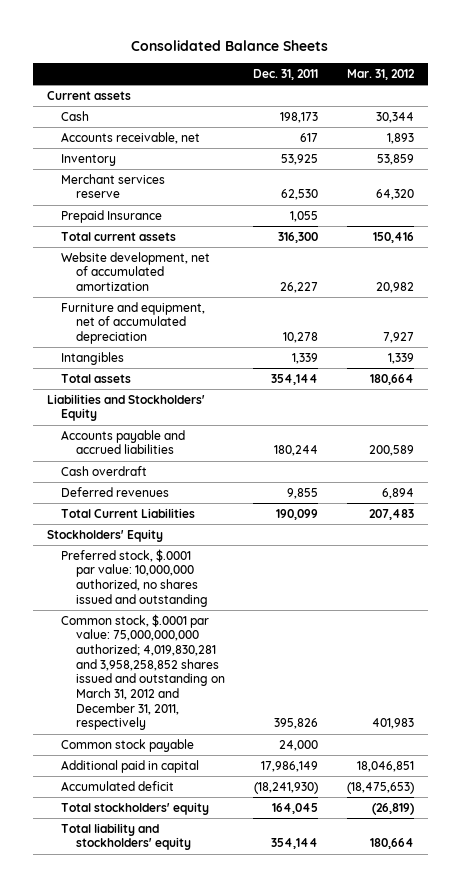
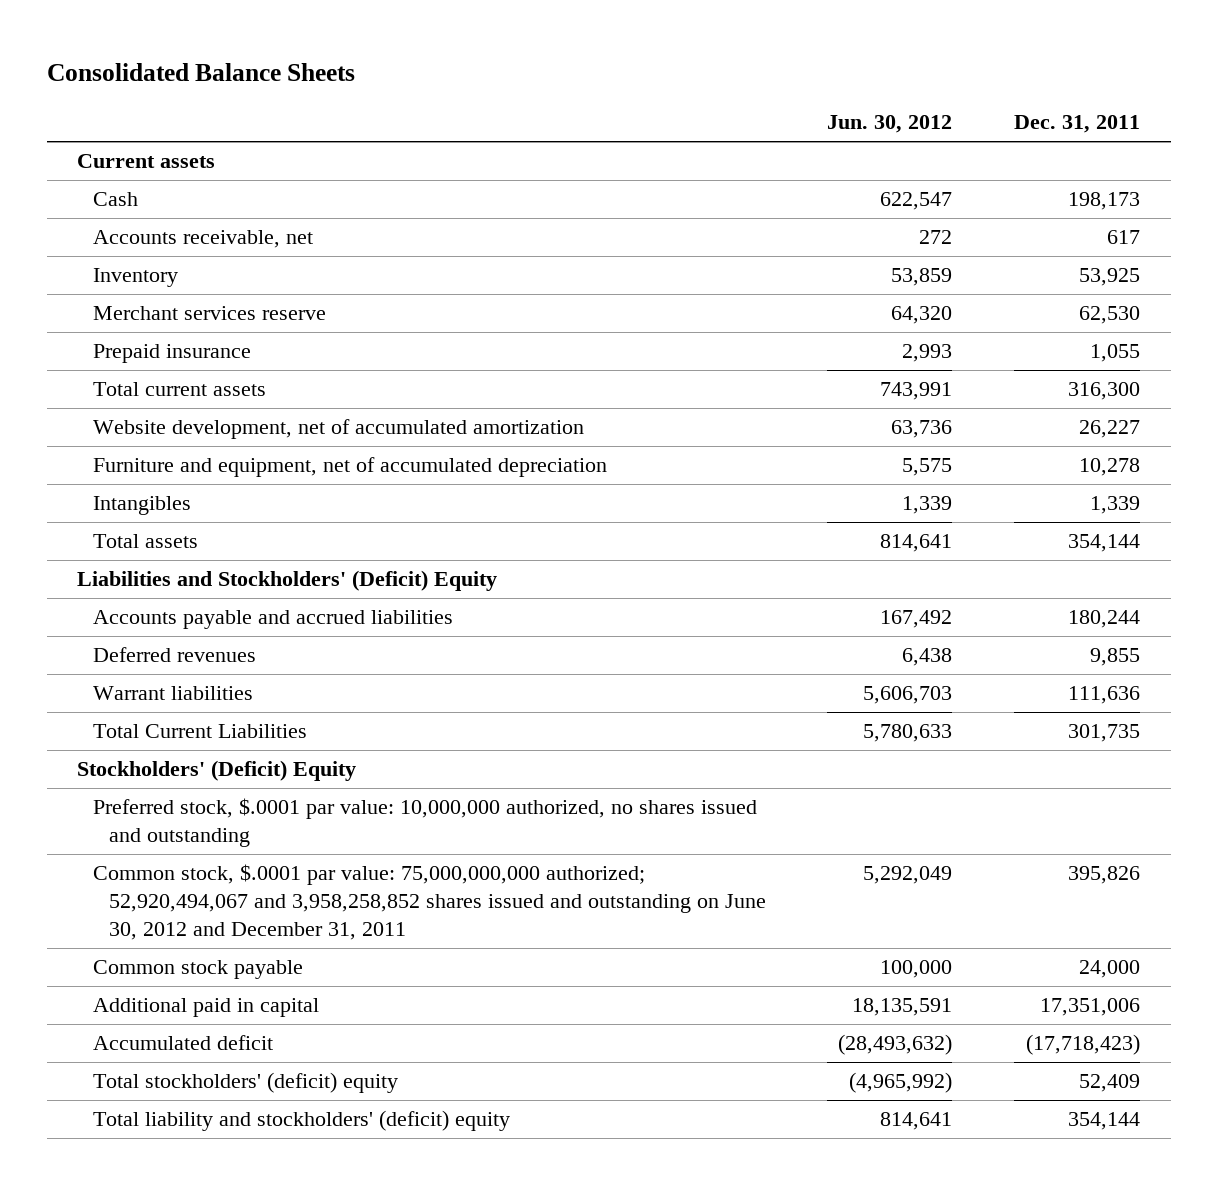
- | Dec. 31, 2011 | Mar. 31, 2012
+ | Jun. 30, 2012 | Dec. 31, 2011
- Prepaid Insurance | 1,055 |
+ Prepaid insurance | 2,993 | 1,055
- Liabilities and Stockholders' Equity
+ Liabilities and Stockholders' (Deficit) Equity
- Cash overdraft
- Total Current Liabilities | 190,099 | 207,483
- Stockholders' Equity
+ Warrant liabilities | 5,606,703 | 111,636
+ Total Current Liabilities | 5,780,633 | 301,735
+ Stockholders' (Deficit) Equity
- Common stock, $.0001 par value: 75,000,000,000 authorized; 4,019,830,281 and 3,958,258,852 shares issued and outstanding on March 31, 2012 and December 31, 2011, respectively | 395,826 | 401,983
+ Common stock, $.0001 par value: 75,000,000,000 authorized; 52,920,494,067 and 3,958,258,852 shares issued and outstanding on June 30, 2012 and December 31, 2011 | 5,292,049 | 395,826
- Additional paid in capital | 17,986,149 | 18,046,851
- Accumulated deficit | (18,241,930) | (18,475,653)
- Total stockholders' equity | 164,045 | (26,819)
- Total liability and stockholders' equity | 354,144 | 180,664
+ Additional paid in capital | 18,135,591 | 17,351,006
+ Accumulated deficit | (28,493,632) | (17,718,423)
+ Total stockholders' (deficit) equity | (4,965,992) | 52,409
+ Total liability and stockholders' (deficit) equity | 814,641 | 354,144

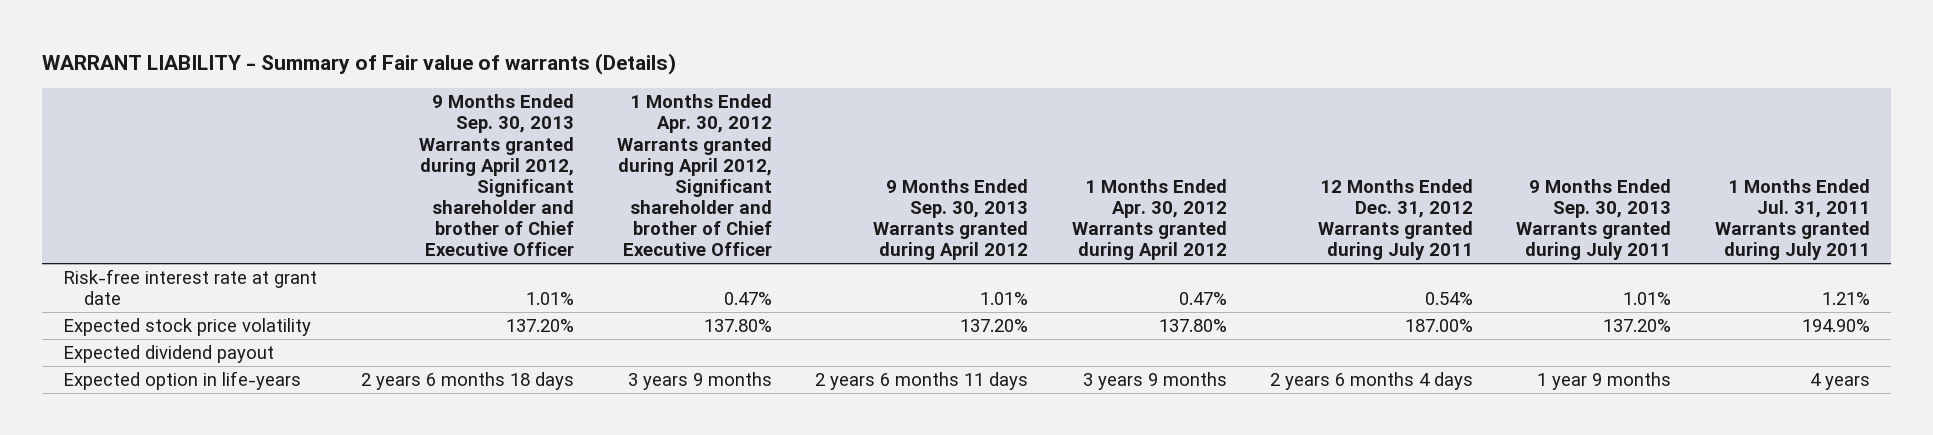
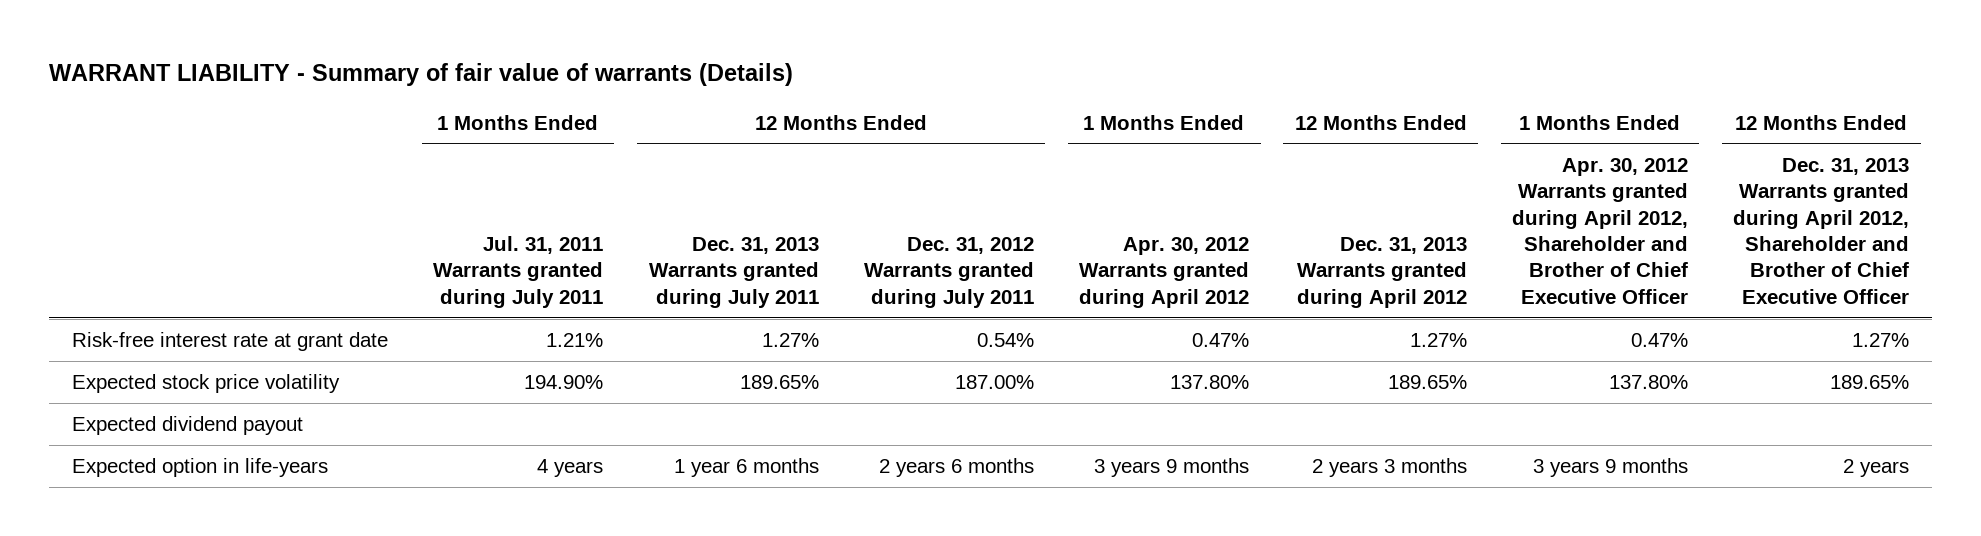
- WARRANT LIABILITY - Summary of Fair value of warrants (Details)
+ WARRANT LIABILITY - Summary of fair value of warrants (Details)
- | 9 Months Ended Sep. 30, 2013 Warrants granted during April 2012, Significant shareholder and brother of Chief Executive Officer | 1 Months Ended Apr. 30, 2012 Warrants granted during April 2012, Significant shareholder and brother of Chief Executive Officer | 9 Months Ended Sep. 30, 2013 Warrants granted during April 2012 | 1 Months Ended Apr. 30, 2012 Warrants granted during April 2012 | 12 Months Ended Dec. 31, 2012 Warrants granted during July 2011 | 9 Months Ended Sep. 30, 2013 Warrants granted during July 2011 | 1 Months Ended Jul. 31, 2011 Warrants granted during July 2011
+ | 1 Months Ended Jul. 31, 2011 Warrants granted during July 2011 | 12 Months Ended Dec. 31, 2013 Warrants granted during July 2011 | 12 Months Ended Dec. 31, 2012 Warrants granted during July 2011 | 1 Months Ended Apr. 30, 2012 Warrants granted during April 2012 | 12 Months Ended Dec. 31, 2013 Warrants granted during April 2012 | 1 Months Ended Apr. 30, 2012 Warrants granted during April 2012, Shareholder and Brother of Chief Executive Officer | 12 Months Ended Dec. 31, 2013 Warrants granted during April 2012, Shareholder and Brother of Chief Executive Officer
- Expected option in life-years | 2 years 6 months 18 days | 3 years 9 months | 2 years 6 months 11 days | 3 years 9 months | 2 years 6 months 4 days | 1 year 9 months | 4 years
+ Expected option in life-years | 4 years | 1 year 6 months | 2 years 6 months | 3 years 9 months | 2 years 3 months | 3 years 9 months | 2 years

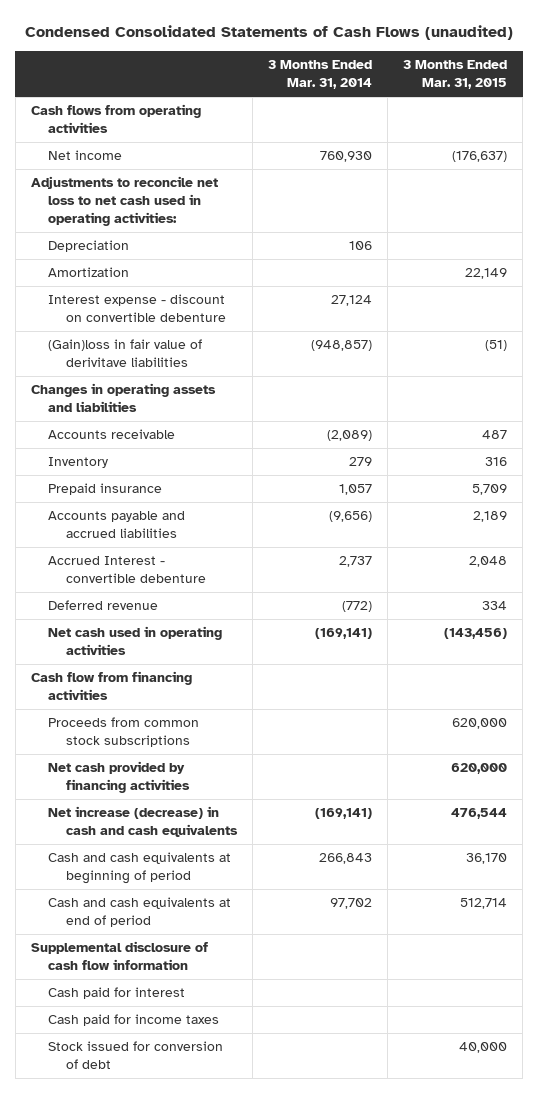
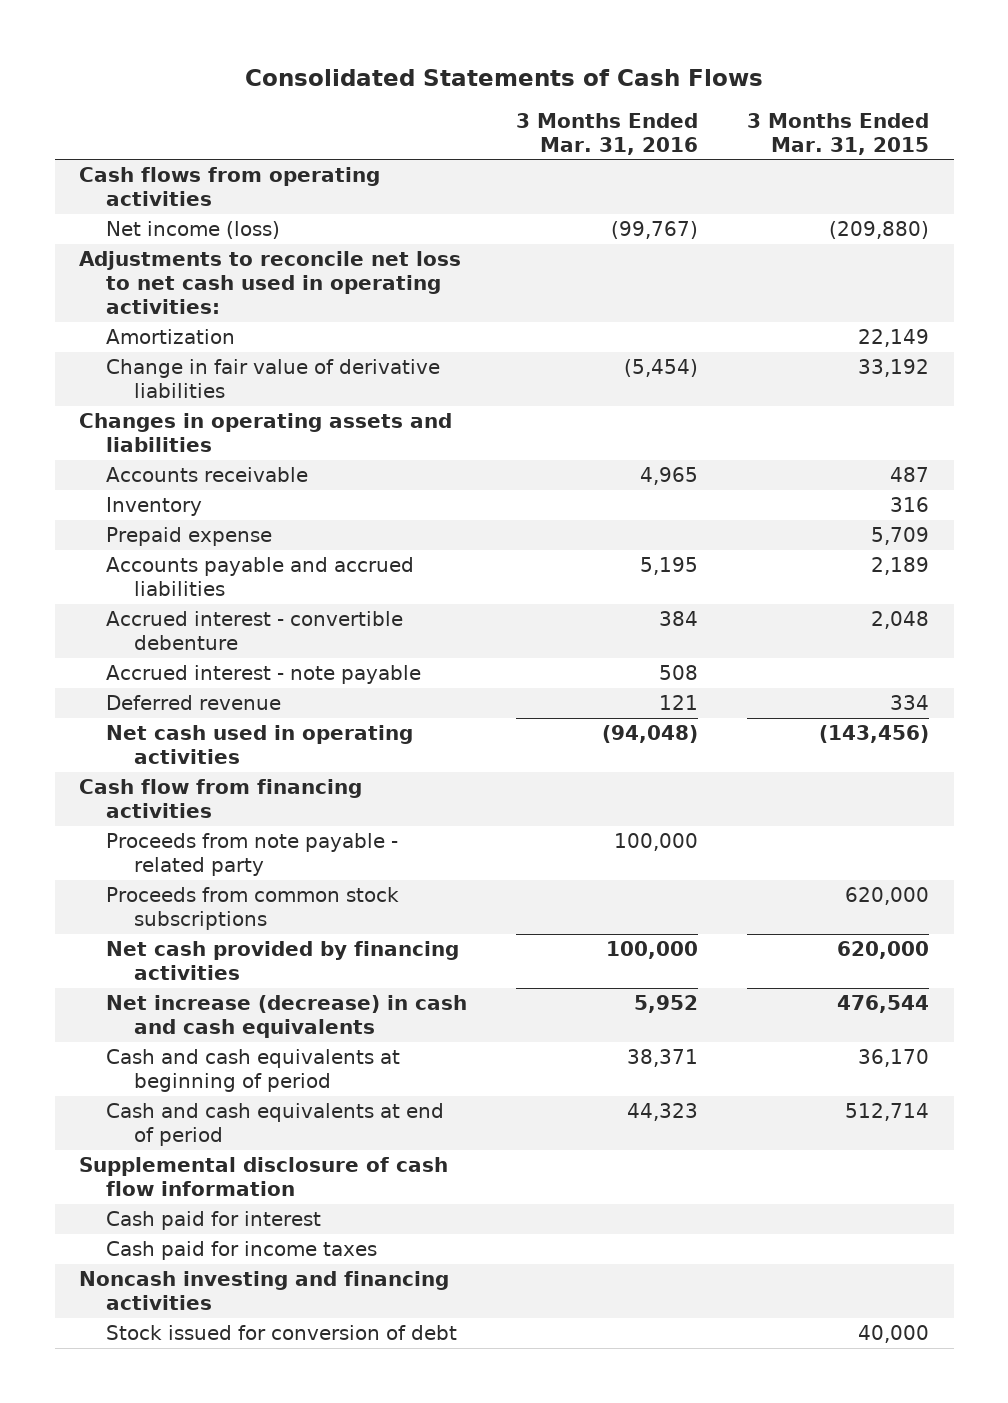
- Condensed Consolidated Statements of Cash Flows (unaudited)
+ Consolidated Statements of Cash Flows
- | 3 Months Ended Mar. 31, 2014 | 3 Months Ended Mar. 31, 2015
+ | 3 Months Ended Mar. 31, 2016 | 3 Months Ended Mar. 31, 2015
- Net income | 760,930 | (176,637)
+ Net income (loss) | (99,767) | (209,880)
- Depreciation | 106 |
- Interest expense - discount on convertible debenture | 27,124 |
- (Gain)loss in fair value of derivitave liabilities | (948,857) | (51)
+ Change in fair value of derivative liabilities | (5,454) | 33,192
- Prepaid insurance | 1,057 | 5,709
+ Prepaid expense | | 5,709
- Accrued Interest - convertible debenture | 2,737 | 2,048
+ Accrued interest - convertible debenture | 384 | 2,048
+ Accrued interest - note payable | 508 |
+ Proceeds from note payable - related party | 100,000 |
+ Noncash investing and financing activities

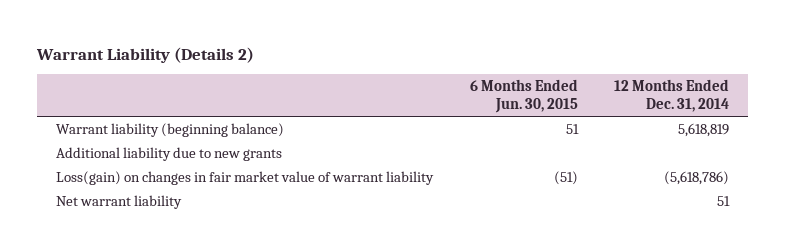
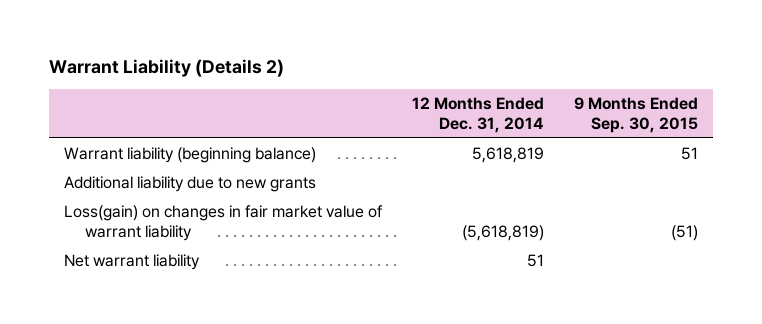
- | 6 Months Ended Jun. 30, 2015 | 12 Months Ended Dec. 31, 2014
+ | 12 Months Ended Dec. 31, 2014 | 9 Months Ended Sep. 30, 2015
- Loss(gain) on changes in fair market value of warrant liability | (51) | (5,618,786)
+ Loss(gain) on changes in fair market value of warrant liability | (5,618,819) | (51)

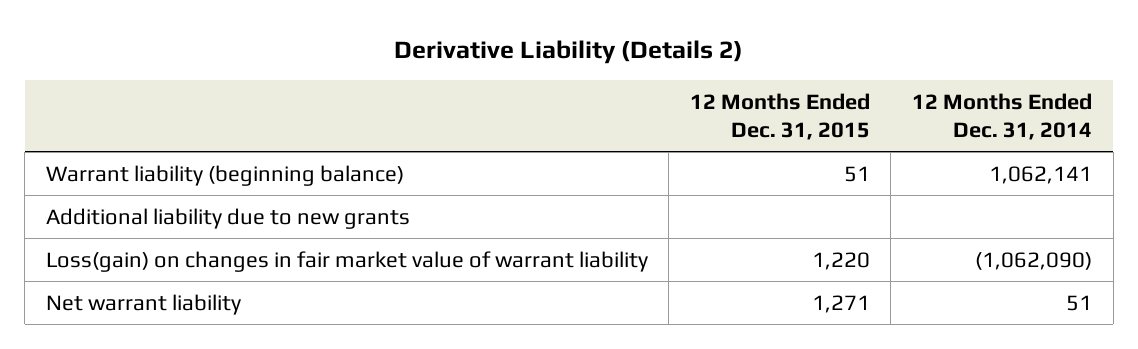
- Warrant Liability (Details 2)
+ Derivative Liability (Details 2)
- | 12 Months Ended Dec. 31, 2014 | 9 Months Ended Sep. 30, 2015
+ | 12 Months Ended Dec. 31, 2015 | 12 Months Ended Dec. 31, 2014
- Warrant liability (beginning balance) | 5,618,819 | 51
+ Warrant liability (beginning balance) | 51 | 1,062,141
- Loss(gain) on changes in fair market value of warrant liability | (5,618,819) | (51)
+ Loss(gain) on changes in fair market value of warrant liability | 1,220 | (1,062,090)

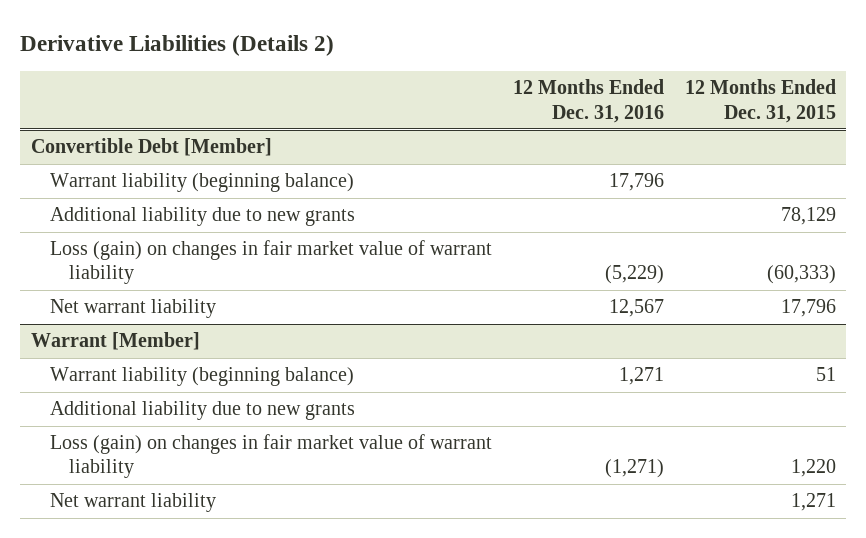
- Derivative Liability (Details 2)
+ Derivative Liabilities (Details 2)
- | 12 Months Ended Dec. 31, 2015 | 12 Months Ended Dec. 31, 2014
+ | 12 Months Ended Dec. 31, 2016 | 12 Months Ended Dec. 31, 2015
+ Convertible Debt [Member]
+ Warrant liability (beginning balance) | 17,796 |
+ Additional liability due to new grants | | 78,129
+ Loss (gain) on changes in fair market value of warrant liability | (5,229) | (60,333)
+ Net warrant liability | 12,567 | 17,796
+ Warrant [Member]
- Loss(gain) on changes in fair market value of warrant liability | 1,220 | (1,062,090)
+ Loss (gain) on changes in fair market value of warrant liability | (1,271) | 1,220

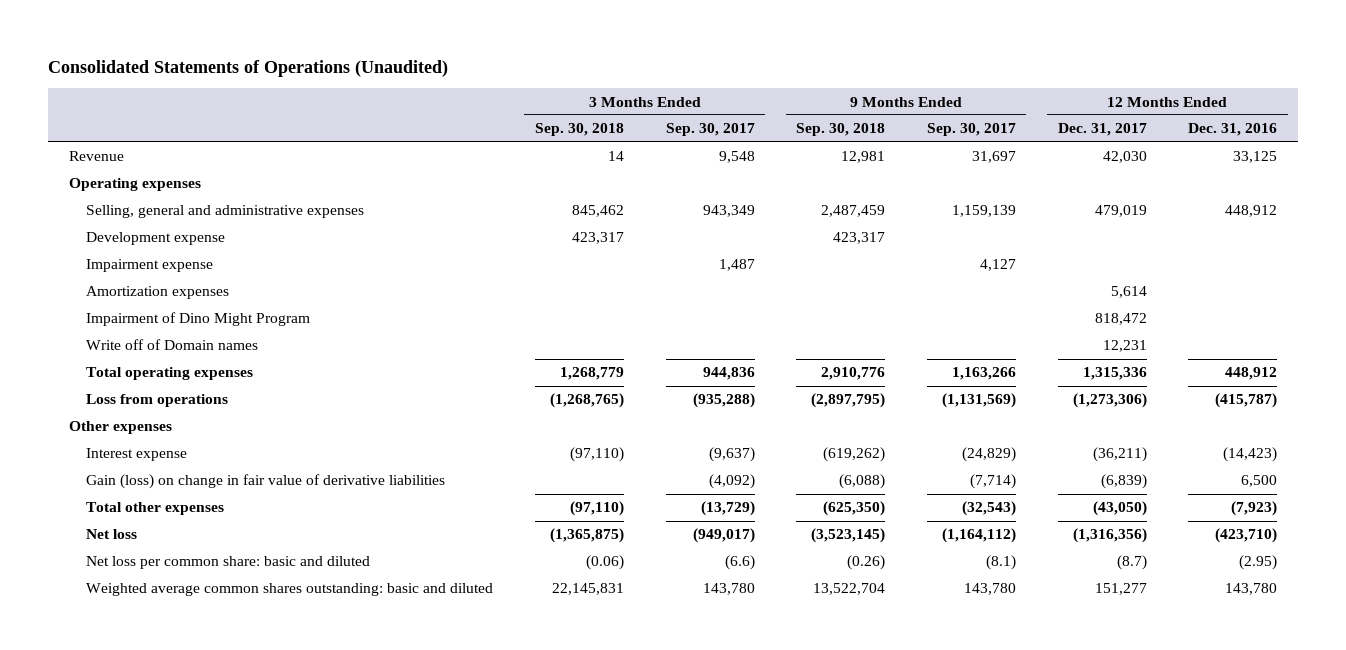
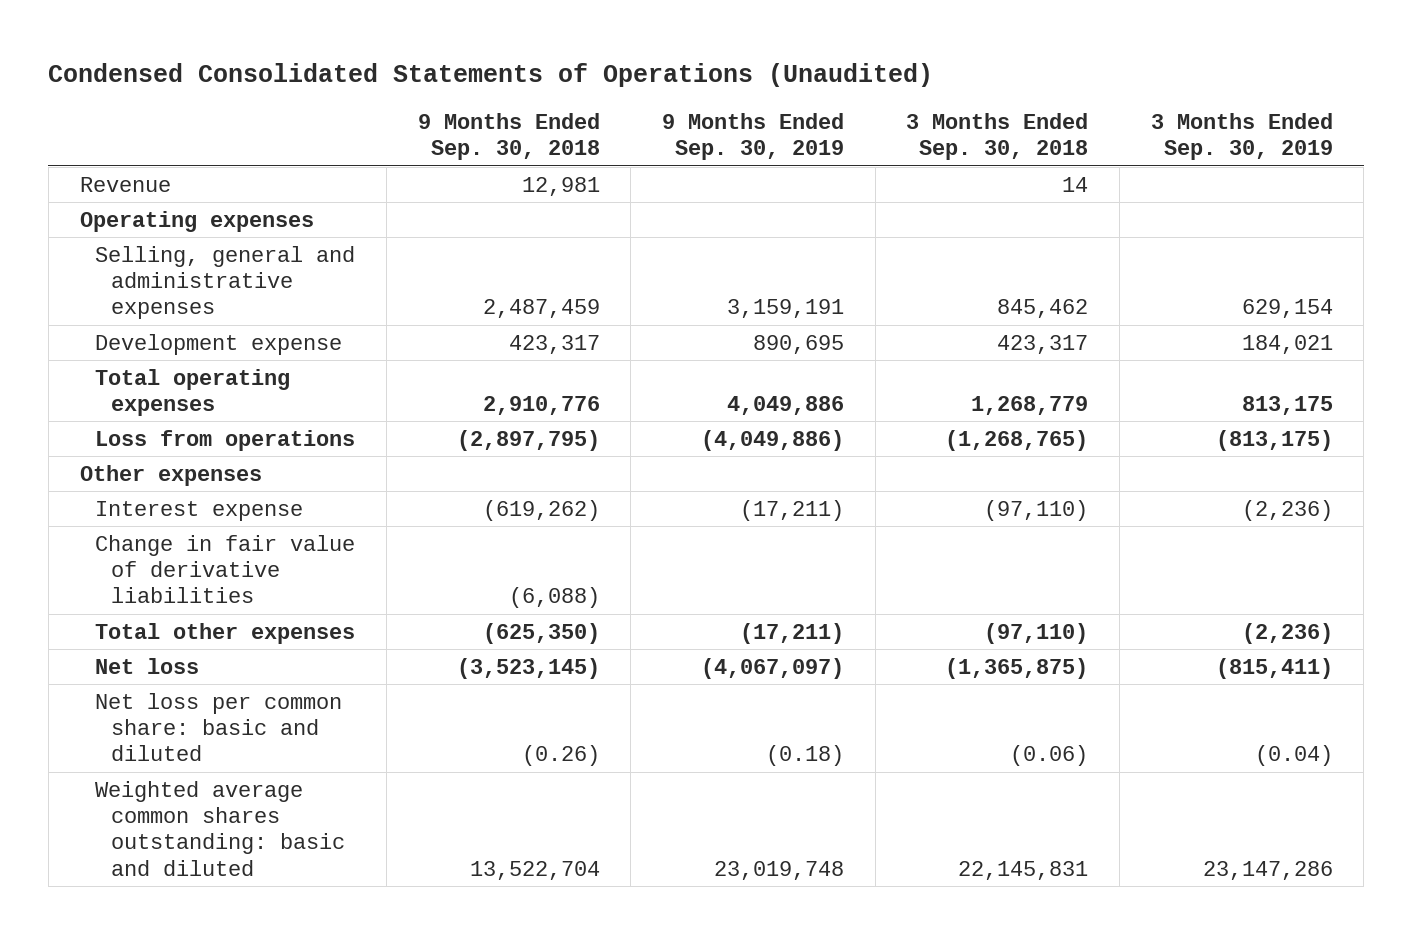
- Consolidated Statements of Operations (Unaudited)
+ Condensed Consolidated Statements of Operations (Unaudited)
- | 3 Months Ended Sep. 30, 2018 | 3 Months Ended Sep. 30, 2017 | 9 Months Ended Sep. 30, 2018 | 9 Months Ended Sep. 30, 2017 | 12 Months Ended Dec. 31, 2017 | 12 Months Ended Dec. 31, 2016
+ | 9 Months Ended Sep. 30, 2018 | 9 Months Ended Sep. 30, 2019 | 3 Months Ended Sep. 30, 2018 | 3 Months Ended Sep. 30, 2019
- Impairment expense | | 1,487 | | 4,127 | |
- Amortization expenses | | | | | 5,614 |
- Impairment of Dino Might Program | | | | | 818,472 |
- Write off of Domain names | | | | | 12,231 |
- Gain (loss) on change in fair value of derivative liabilities | | (4,092) | (6,088) | (7,714) | (6,839) | 6,500
+ Change in fair value of derivative liabilities | (6,088) | | |

